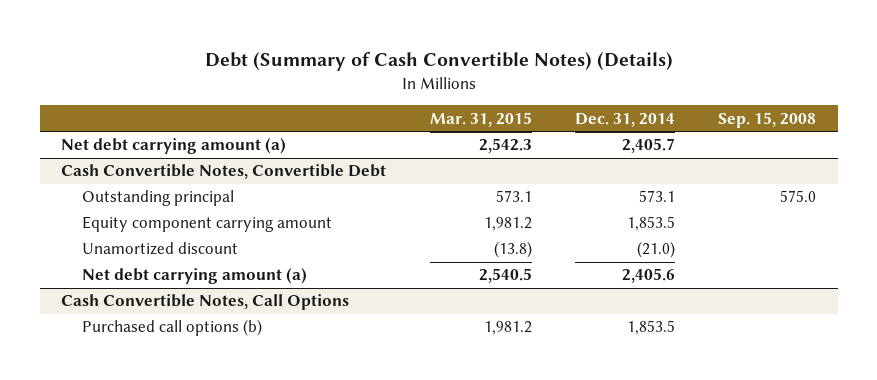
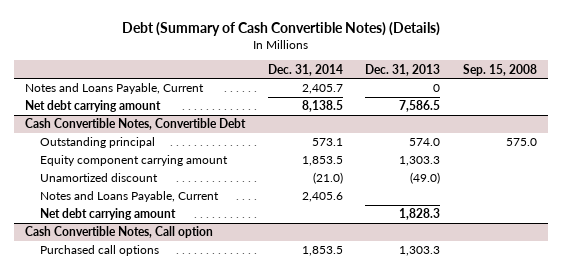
- | Mar. 31, 2015 | Dec. 31, 2014 | Sep. 15, 2008
+ | Dec. 31, 2014 | Dec. 31, 2013 | Sep. 15, 2008
- Net debt carrying amount (a) | 2,542.3 | 2,405.7 |
+ Notes and Loans Payable, Current | 2,405.7 | 0 |
+ Net debt carrying amount | 8,138.5 | 7,586.5 |
@ Cash Convertible Notes, Convertible Debt
- Net debt carrying amount (a) | 2,540.5 | 2,405.6 |
- Cash Convertible Notes, Call Options
- Purchased call options (b) | 1,981.2 | 1,853.5 |
@ Cash Convertible Notes, Convertible Debt
+ Notes and Loans Payable, Current | 2,405.6 | |
+ Net debt carrying amount | | 1,828.3 |
+ Cash Convertible Notes, Call option
+ Purchased call options | 1,853.5 | 1,303.3 |

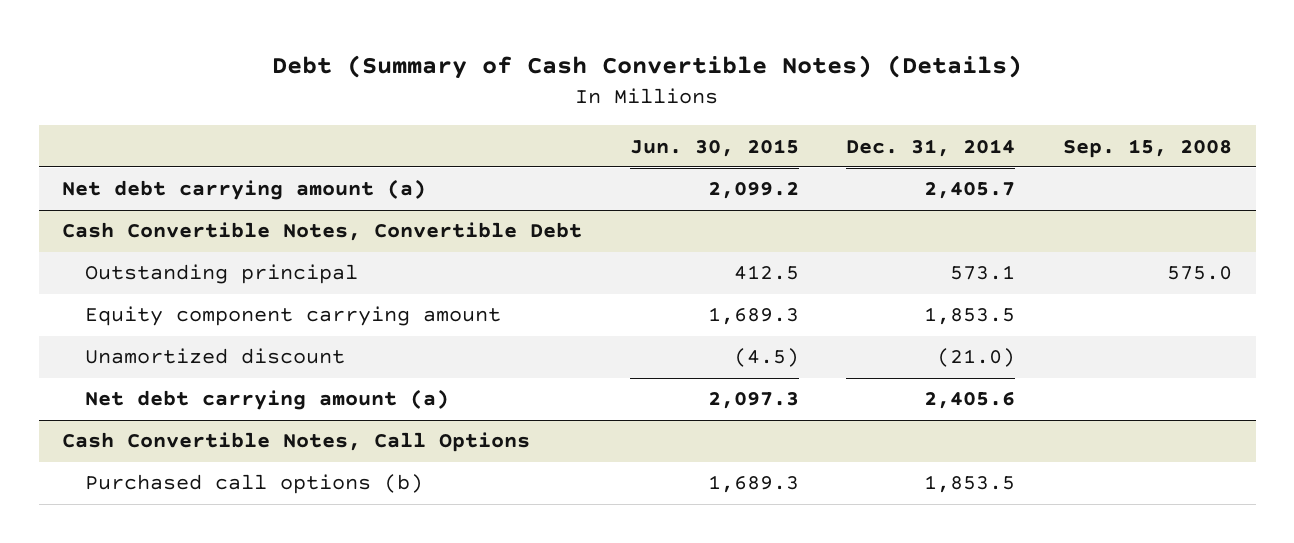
- | Dec. 31, 2014 | Dec. 31, 2013 | Sep. 15, 2008
+ | Jun. 30, 2015 | Dec. 31, 2014 | Sep. 15, 2008
- Notes and Loans Payable, Current | 2,405.7 | 0 |
- Net debt carrying amount | 8,138.5 | 7,586.5 |
+ Net debt carrying amount (a) | 2,099.2 | 2,405.7 |
@ Cash Convertible Notes, Convertible Debt
- Notes and Loans Payable, Current | 2,405.6 | |
- Net debt carrying amount | | 1,828.3 |
- Cash Convertible Notes, Call option
- Purchased call options | 1,853.5 | 1,303.3 |
@ Cash Convertible Notes, Convertible Debt
+ Net debt carrying amount (a) | 2,097.3 | 2,405.6 |
+ Cash Convertible Notes, Call Options
+ Purchased call options (b) | 1,689.3 | 1,853.5 |

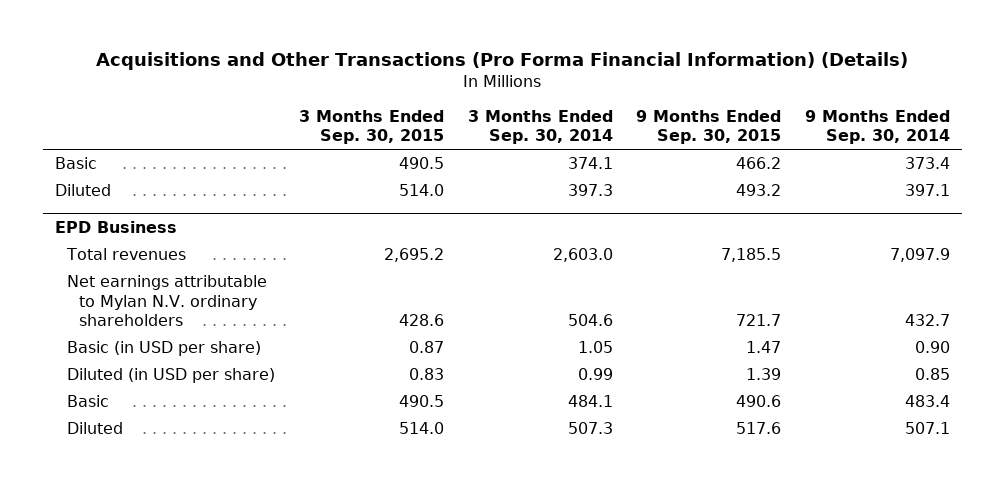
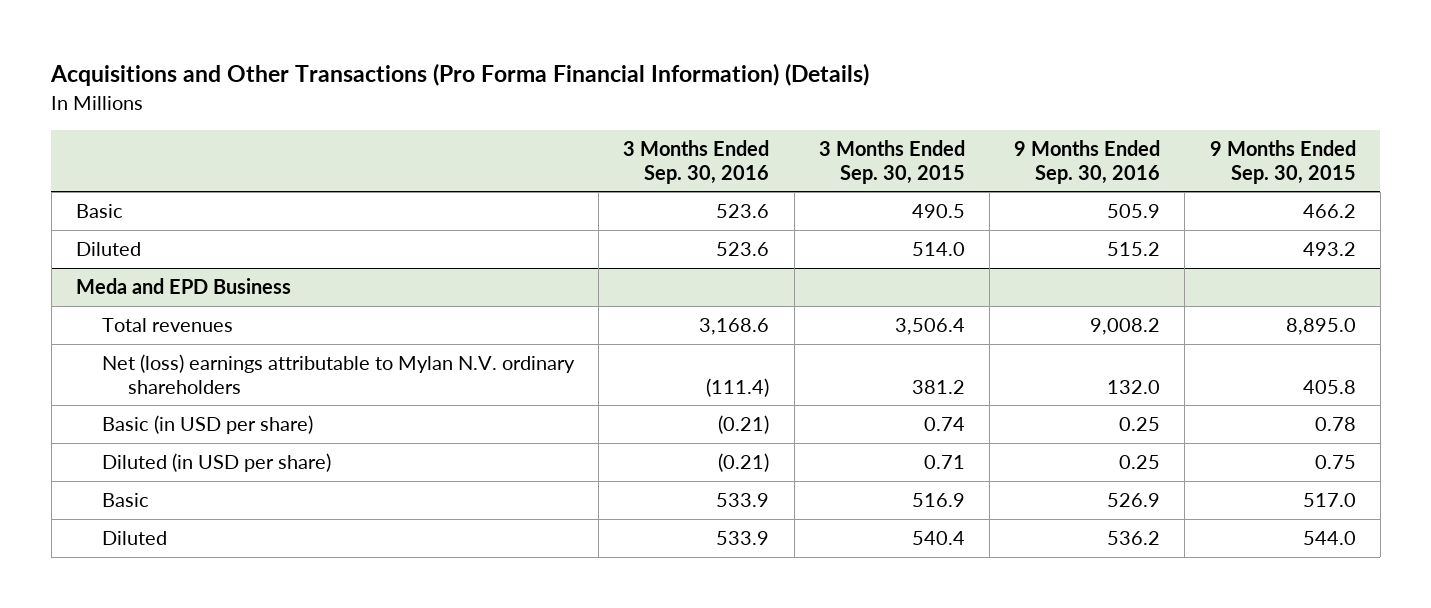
- | 3 Months Ended Sep. 30, 2015 | 3 Months Ended Sep. 30, 2014 | 9 Months Ended Sep. 30, 2015 | 9 Months Ended Sep. 30, 2014
+ | 3 Months Ended Sep. 30, 2016 | 3 Months Ended Sep. 30, 2015 | 9 Months Ended Sep. 30, 2016 | 9 Months Ended Sep. 30, 2015
- EPD Business
- Total revenues | 2,695.2 | 2,603.0 | 7,185.5 | 7,097.9
- Net earnings attributable to Mylan N.V. ordinary shareholders | 428.6 | 504.6 | 721.7 | 432.7
- Basic (in USD per share) | 0.87 | 1.05 | 1.47 | 0.90
- Diluted (in USD per share) | 0.83 | 0.99 | 1.39 | 0.85
- Basic | 490.5 | 484.1 | 490.6 | 483.4
- Diluted | 514.0 | 507.3 | 517.6 | 507.1
+ Meda and EPD Business
+ Total revenues | 3,168.6 | 3,506.4 | 9,008.2 | 8,895.0
+ Net (loss) earnings attributable to Mylan N.V. ordinary shareholders | (111.4) | 381.2 | 132.0 | 405.8
+ Basic (in USD per share) | (0.21) | 0.74 | 0.25 | 0.78
+ Diluted (in USD per share) | (0.21) | 0.71 | 0.25 | 0.75
+ Basic | 533.9 | 516.9 | 526.9 | 517.0
+ Diluted | 533.9 | 540.4 | 536.2 | 544.0

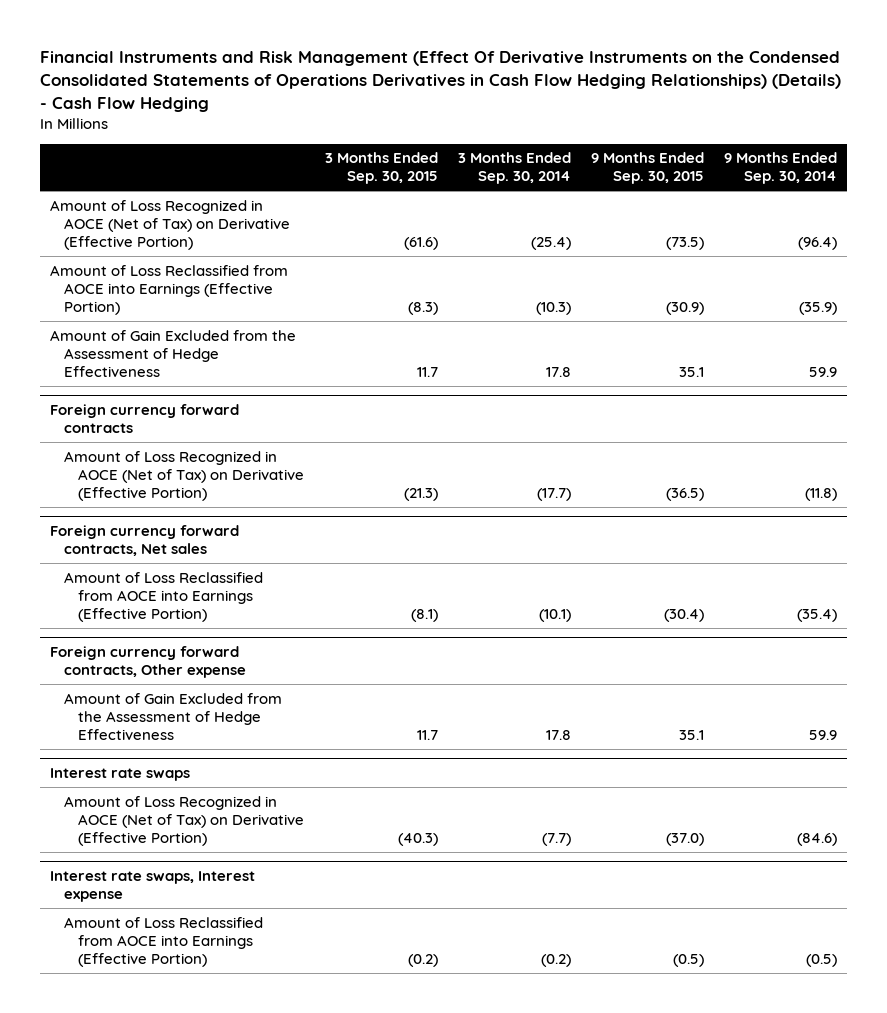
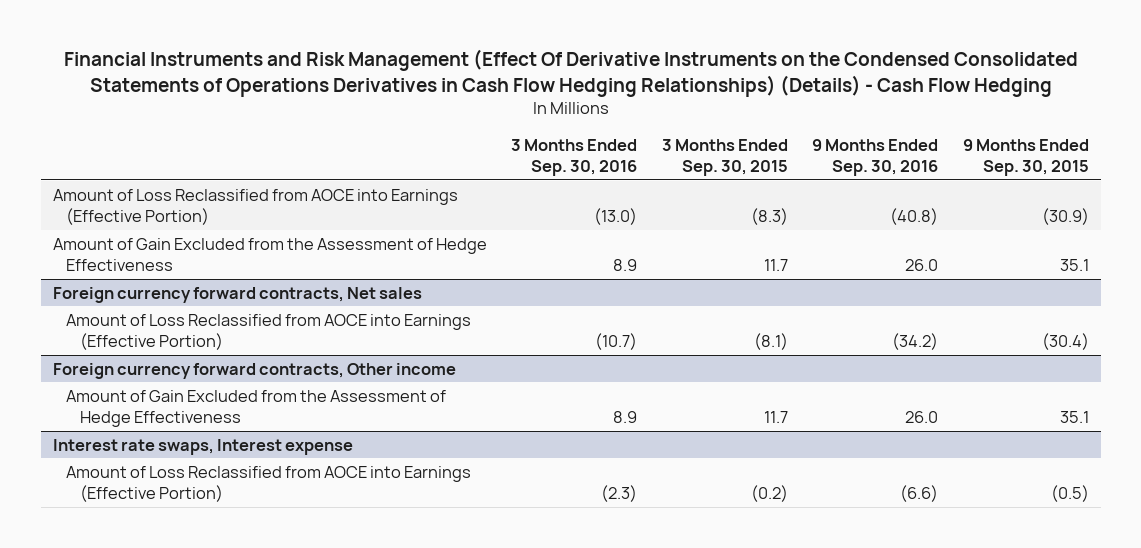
- | 3 Months Ended Sep. 30, 2015 | 3 Months Ended Sep. 30, 2014 | 9 Months Ended Sep. 30, 2015 | 9 Months Ended Sep. 30, 2014
+ | 3 Months Ended Sep. 30, 2016 | 3 Months Ended Sep. 30, 2015 | 9 Months Ended Sep. 30, 2016 | 9 Months Ended Sep. 30, 2015
- Amount of Loss Recognized in AOCE (Net of Tax) on Derivative (Effective Portion) | (61.6) | (25.4) | (73.5) | (96.4)
- Foreign currency forward contracts
- Amount of Loss Recognized in AOCE (Net of Tax) on Derivative (Effective Portion) | (21.3) | (17.7) | (36.5) | (11.8)
- Foreign currency forward contracts, Other expense
+ Foreign currency forward contracts, Other income
- Interest rate swaps
- Amount of Loss Recognized in AOCE (Net of Tax) on Derivative (Effective Portion) | (40.3) | (7.7) | (37.0) | (84.6)

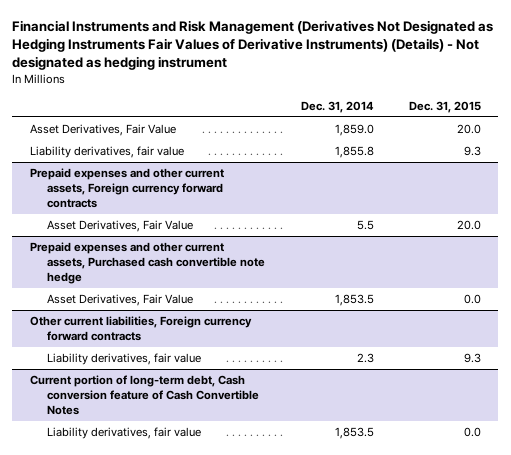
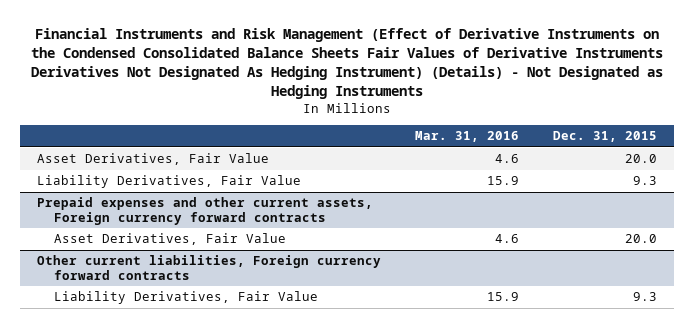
- Financial Instruments and Risk Management (Derivatives Not Designated as Hedging Instruments Fair Values of Derivative Instruments) (Details) - Not designated as hedging instrument
+ Financial Instruments and Risk Management (Effect of Derivative Instruments on the Condensed Consolidated Balance Sheets Fair Values of Derivative Instruments Derivatives Not Designated As Hedging Instrument) (Details) - Not Designated as Hedging Instruments
- | Dec. 31, 2014 | Dec. 31, 2015
+ | Mar. 31, 2016 | Dec. 31, 2015
- Liability derivatives, fair value | 1,855.8 | 9.3
+ Liability Derivatives, Fair Value | 15.9 | 9.3
- Prepaid expenses and other current assets, Purchased cash convertible note hedge
- Asset Derivatives, Fair Value | 1,853.5 | 0.0
@ Other current liabilities, Foreign currency forward contracts
- Liability derivatives, fair value | 2.3 | 9.3
- Current portion of long-term debt, Cash conversion feature of Cash Convertible Notes
- Liability derivatives, fair value | 1,853.5 | 0.0
@ Other current liabilities, Foreign currency forward contracts
+ Liability Derivatives, Fair Value | 15.9 | 9.3

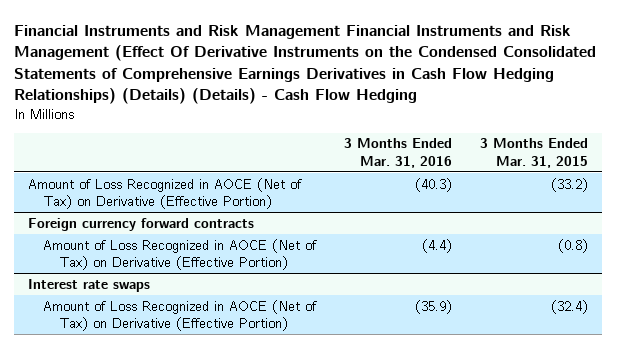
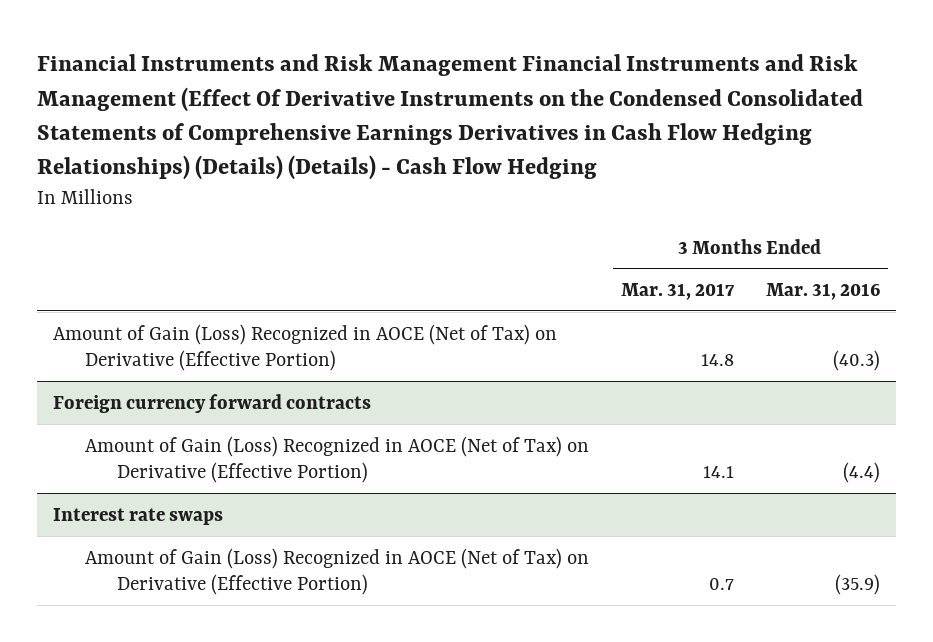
- | 3 Months Ended Mar. 31, 2016 | 3 Months Ended Mar. 31, 2015
+ | 3 Months Ended Mar. 31, 2017 | 3 Months Ended Mar. 31, 2016
- Amount of Loss Recognized in AOCE (Net of Tax) on Derivative (Effective Portion) | (40.3) | (33.2)
+ Amount of Gain (Loss) Recognized in AOCE (Net of Tax) on Derivative (Effective Portion) | 14.8 | (40.3)
@ Foreign currency forward contracts
- Amount of Loss Recognized in AOCE (Net of Tax) on Derivative (Effective Portion) | (4.4) | (0.8)
+ Amount of Gain (Loss) Recognized in AOCE (Net of Tax) on Derivative (Effective Portion) | 14.1 | (4.4)
@ Interest rate swaps
- Amount of Loss Recognized in AOCE (Net of Tax) on Derivative (Effective Portion) | (35.9) | (32.4)
+ Amount of Gain (Loss) Recognized in AOCE (Net of Tax) on Derivative (Effective Portion) | 0.7 | (35.9)

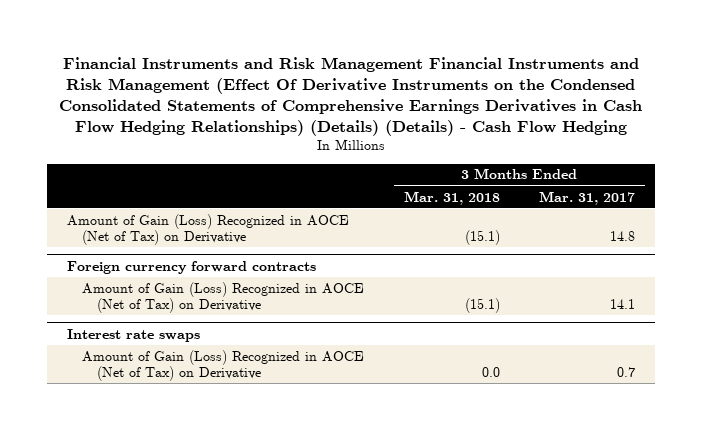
- | 3 Months Ended Mar. 31, 2017 | 3 Months Ended Mar. 31, 2016
+ | 3 Months Ended Mar. 31, 2018 | 3 Months Ended Mar. 31, 2017
- Amount of Gain (Loss) Recognized in AOCE (Net of Tax) on Derivative (Effective Portion) | 14.8 | (40.3)
+ Amount of Gain (Loss) Recognized in AOCE (Net of Tax) on Derivative | (15.1) | 14.8
@ Foreign currency forward contracts
- Amount of Gain (Loss) Recognized in AOCE (Net of Tax) on Derivative (Effective Portion) | 14.1 | (4.4)
+ Amount of Gain (Loss) Recognized in AOCE (Net of Tax) on Derivative | (15.1) | 14.1
@ Interest rate swaps
- Amount of Gain (Loss) Recognized in AOCE (Net of Tax) on Derivative (Effective Portion) | 0.7 | (35.9)
+ Amount of Gain (Loss) Recognized in AOCE (Net of Tax) on Derivative | 0.0 | 0.7

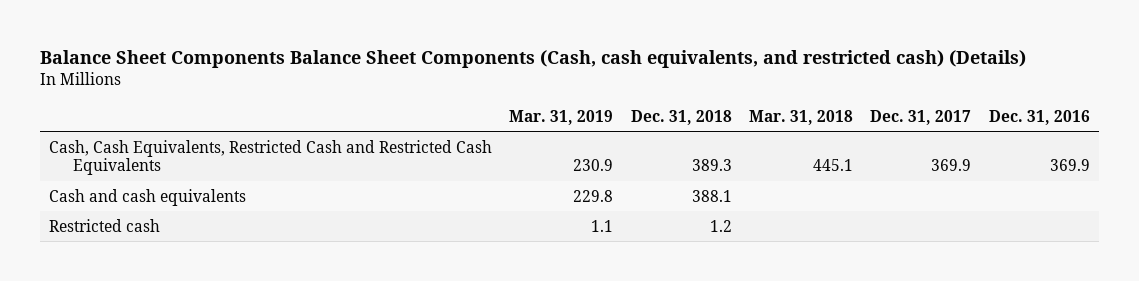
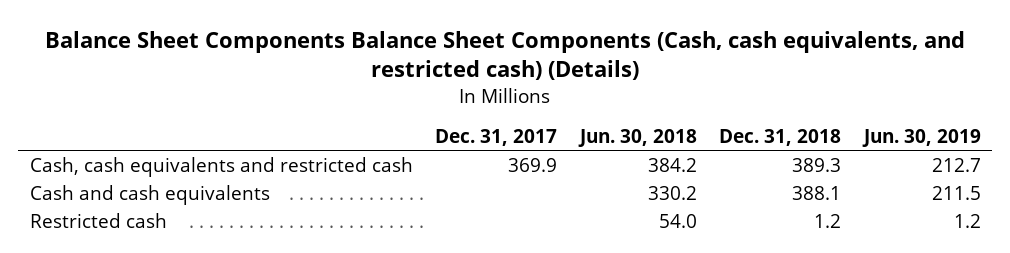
- | Mar. 31, 2019 | Dec. 31, 2018 | Mar. 31, 2018 | Dec. 31, 2017 | Dec. 31, 2016
+ | Dec. 31, 2017 | Jun. 30, 2018 | Dec. 31, 2018 | Jun. 30, 2019
- Cash, Cash Equivalents, Restricted Cash and Restricted Cash Equivalents | 230.9 | 389.3 | 445.1 | 369.9 | 369.9
+ Cash, cash equivalents and restricted cash | 369.9 | 384.2 | 389.3 | 212.7

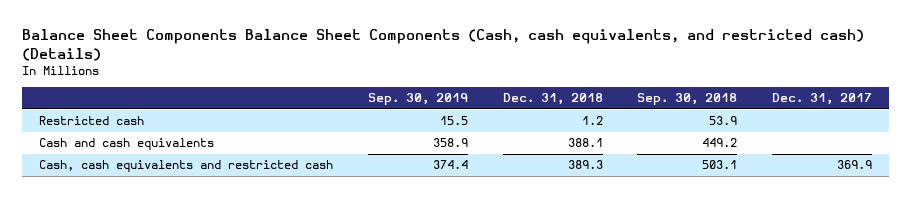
- | Dec. 31, 2017 | Jun. 30, 2018 | Dec. 31, 2018 | Jun. 30, 2019
+ | Sep. 30, 2019 | Dec. 31, 2018 | Sep. 30, 2018 | Dec. 31, 2017
moved down: Cash and cash equivalents | 358.9 | 388.1 | 449.2 |
moved down: Cash, cash equivalents and restricted cash | 374.4 | 389.3 | 503.1 | 369.9

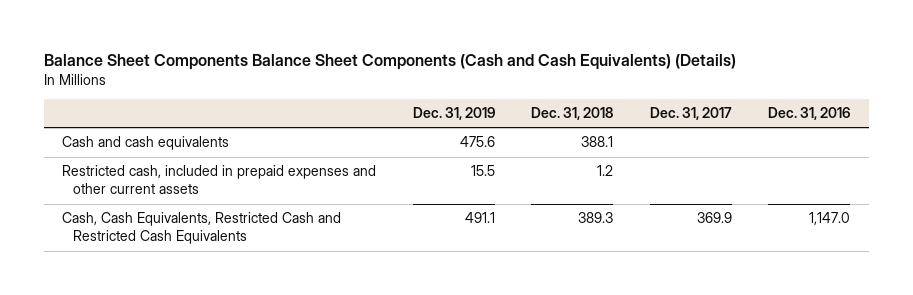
- Balance Sheet Components Balance Sheet Components (Cash, cash equivalents, and restricted cash) (Details)
+ Balance Sheet Components Balance Sheet Components (Cash and Cash Equivalents) (Details)
- | Sep. 30, 2019 | Dec. 31, 2018 | Sep. 30, 2018 | Dec. 31, 2017
+ | Dec. 31, 2019 | Dec. 31, 2018 | Dec. 31, 2017 | Dec. 31, 2016
- Restricted cash | 15.5 | 1.2 | 53.9 |
- Cash, cash equivalents and restricted cash | 374.4 | 389.3 | 503.1 | 369.9
+ Restricted cash, included in prepaid expenses and other current assets | 15.5 | 1.2 | |
+ Cash, Cash Equivalents, Restricted Cash and Restricted Cash Equivalents | 491.1 | 389.3 | 369.9 | 1,147.0

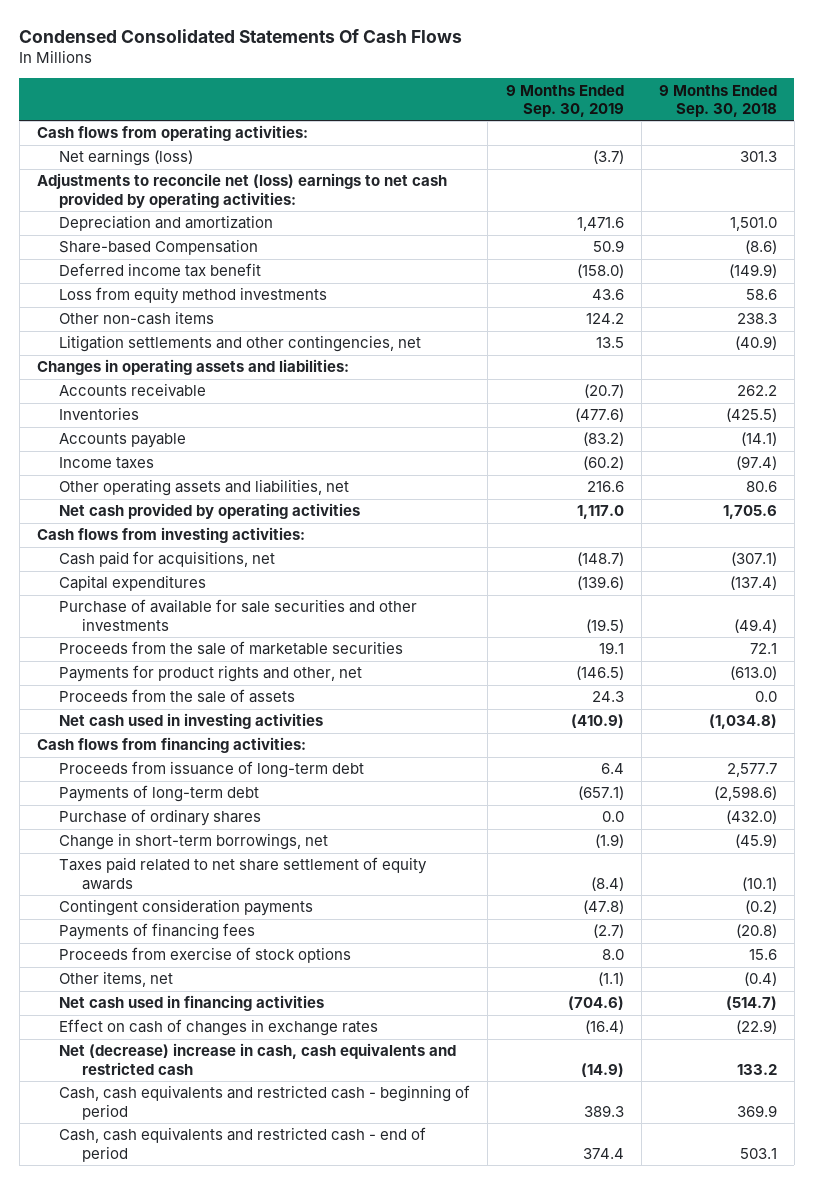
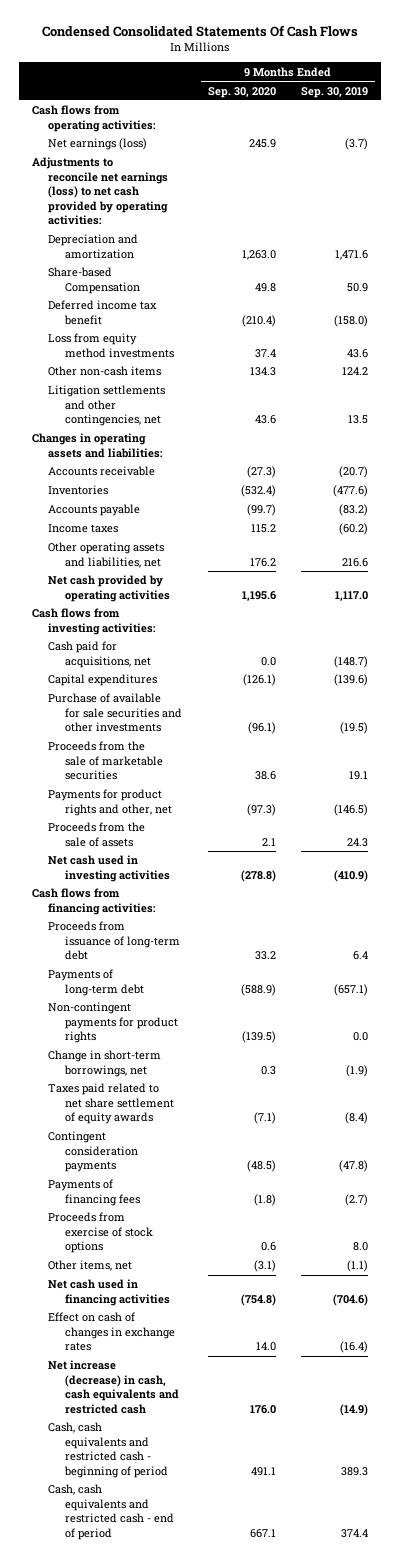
- | 9 Months Ended Sep. 30, 2019 | 9 Months Ended Sep. 30, 2018
+ | 9 Months Ended Sep. 30, 2020 | 9 Months Ended Sep. 30, 2019
- Adjustments to reconcile net (loss) earnings to net cash provided by operating activities:
+ Adjustments to reconcile net earnings (loss) to net cash provided by operating activities:
- Purchase of ordinary shares | 0.0 | (432.0)
+ Non-contingent payments for product rights | (139.5) | 0.0
- Net (decrease) increase in cash, cash equivalents and restricted cash | (14.9) | 133.2
+ Net increase (decrease) in cash, cash equivalents and restricted cash | 176.0 | (14.9)

